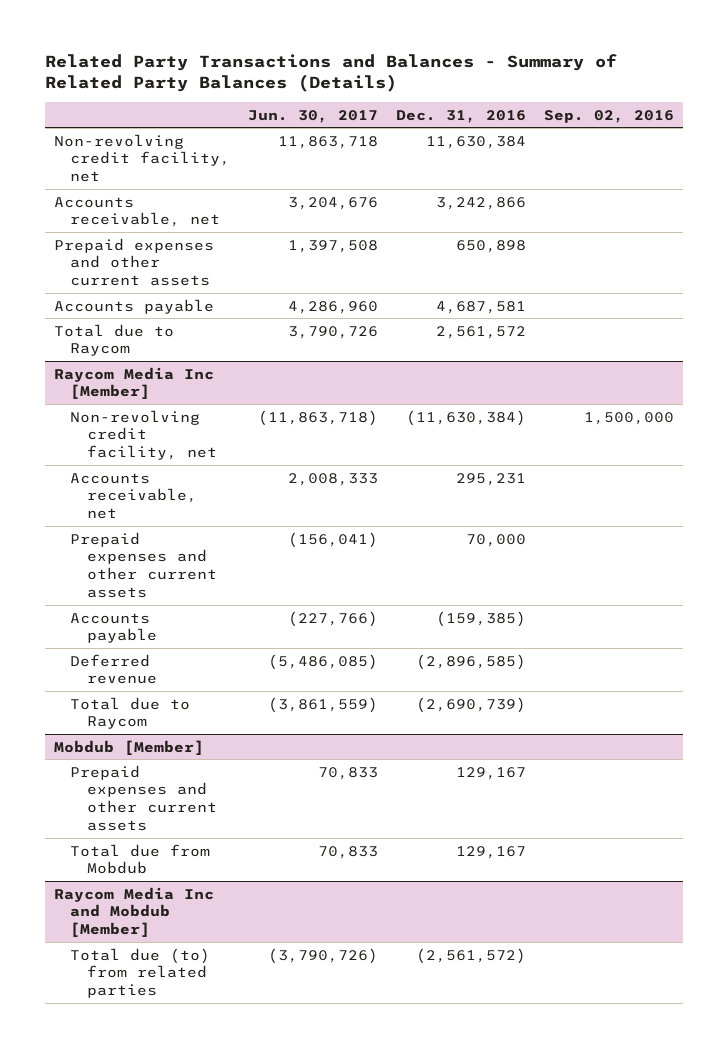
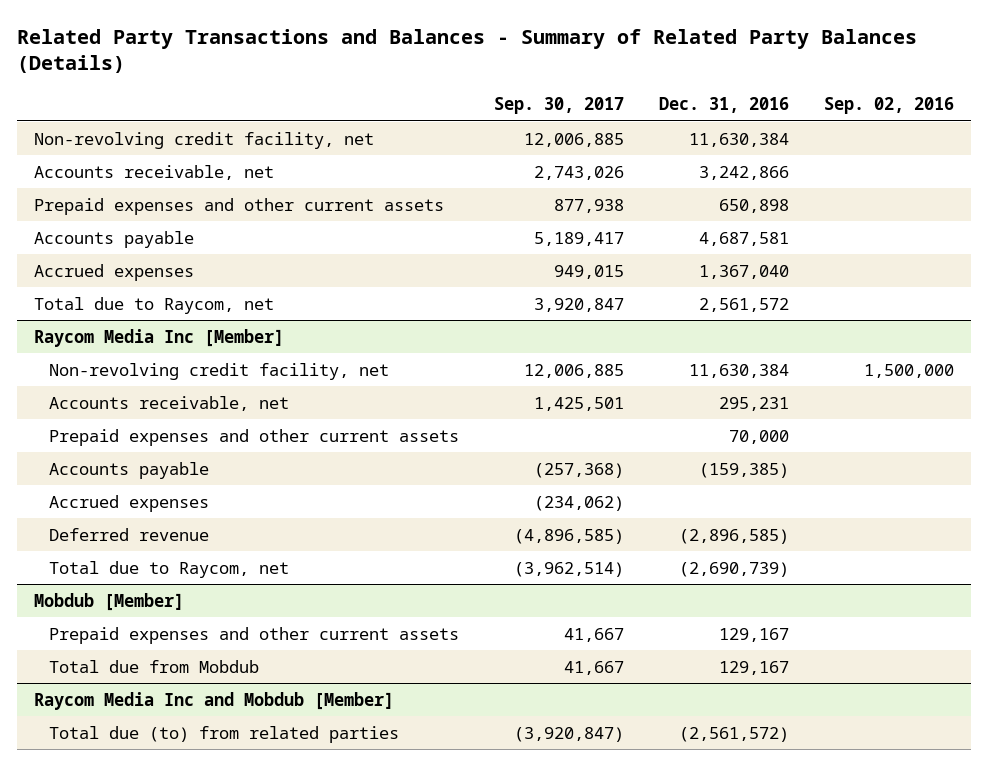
- | Jun. 30, 2017 | Dec. 31, 2016 | Sep. 02, 2016
+ | Sep. 30, 2017 | Dec. 31, 2016 | Sep. 02, 2016
- Total due to Raycom | 3,790,726 | 2,561,572 |
+ Accrued expenses | 949,015 | 1,367,040 |
+ Total due to Raycom, net | 3,920,847 | 2,561,572 |
@ Raycom Media Inc [Member]
- Non-revolving credit facility, net | (11,863,718) | (11,630,384) | 1,500,000
+ Non-revolving credit facility, net | 12,006,885 | 11,630,384 | 1,500,000
+ Accrued expenses | (234,062) | |
- Total due to Raycom | (3,861,559) | (2,690,739) |
+ Total due to Raycom, net | (3,962,514) | (2,690,739) |

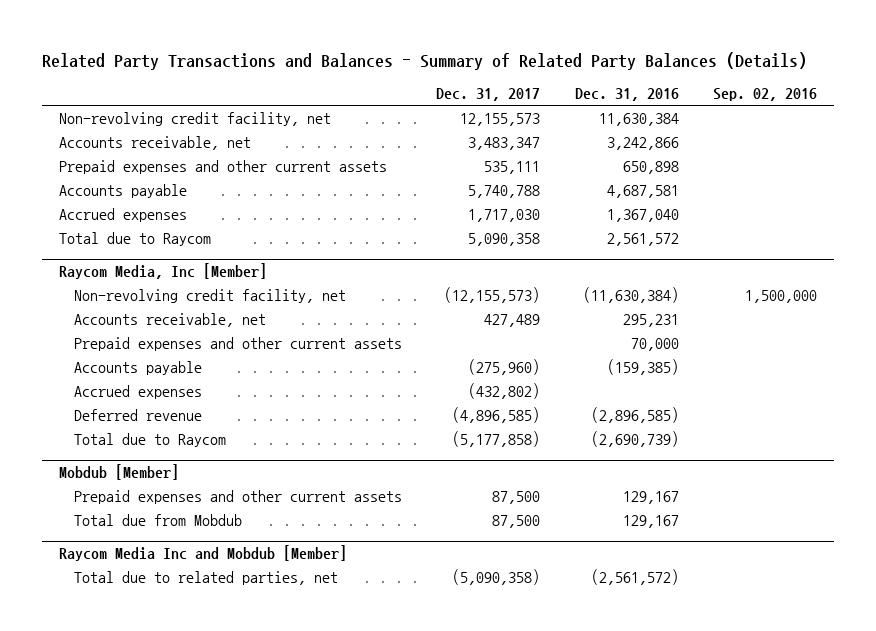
- | Sep. 30, 2017 | Dec. 31, 2016 | Sep. 02, 2016
+ | Dec. 31, 2017 | Dec. 31, 2016 | Sep. 02, 2016
- Total due to Raycom, net | 3,920,847 | 2,561,572 |
- Raycom Media Inc [Member]
- Non-revolving credit facility, net | 12,006,885 | 11,630,384 | 1,500,000
+ Total due to Raycom | 5,090,358 | 2,561,572 |
+ Raycom Media, Inc [Member]
+ Non-revolving credit facility, net | (12,155,573) | (11,630,384) | 1,500,000
- Total due to Raycom, net | (3,962,514) | (2,690,739) |
+ Total due to Raycom | (5,177,858) | (2,690,739) |
@ Raycom Media Inc and Mobdub [Member]
- Total due (to) from related parties | (3,920,847) | (2,561,572) |
+ Total due to related parties, net | (5,090,358) | (2,561,572) |

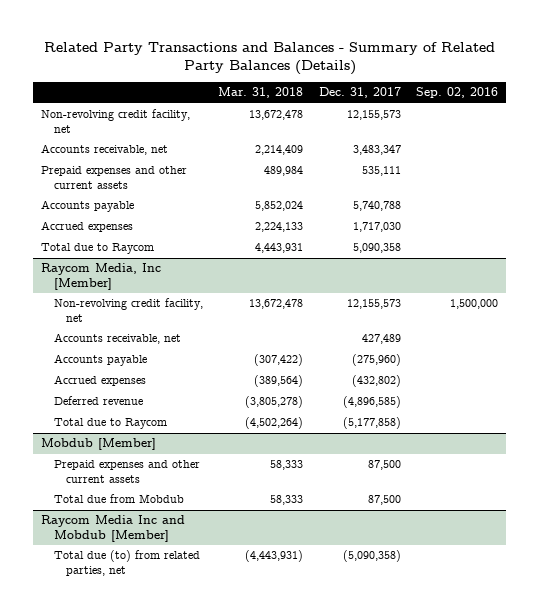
- | Dec. 31, 2017 | Dec. 31, 2016 | Sep. 02, 2016
+ | Mar. 31, 2018 | Dec. 31, 2017 | Sep. 02, 2016
@ Raycom Media, Inc [Member]
- Non-revolving credit facility, net | (12,155,573) | (11,630,384) | 1,500,000
+ Non-revolving credit facility, net | 13,672,478 | 12,155,573 | 1,500,000
- Prepaid expenses and other current assets | | 70,000 |
@ Raycom Media Inc and Mobdub [Member]
- Total due to related parties, net | (5,090,358) | (2,561,572) |
+ Total due (to) from related parties, net | (4,443,931) | (5,090,358) |

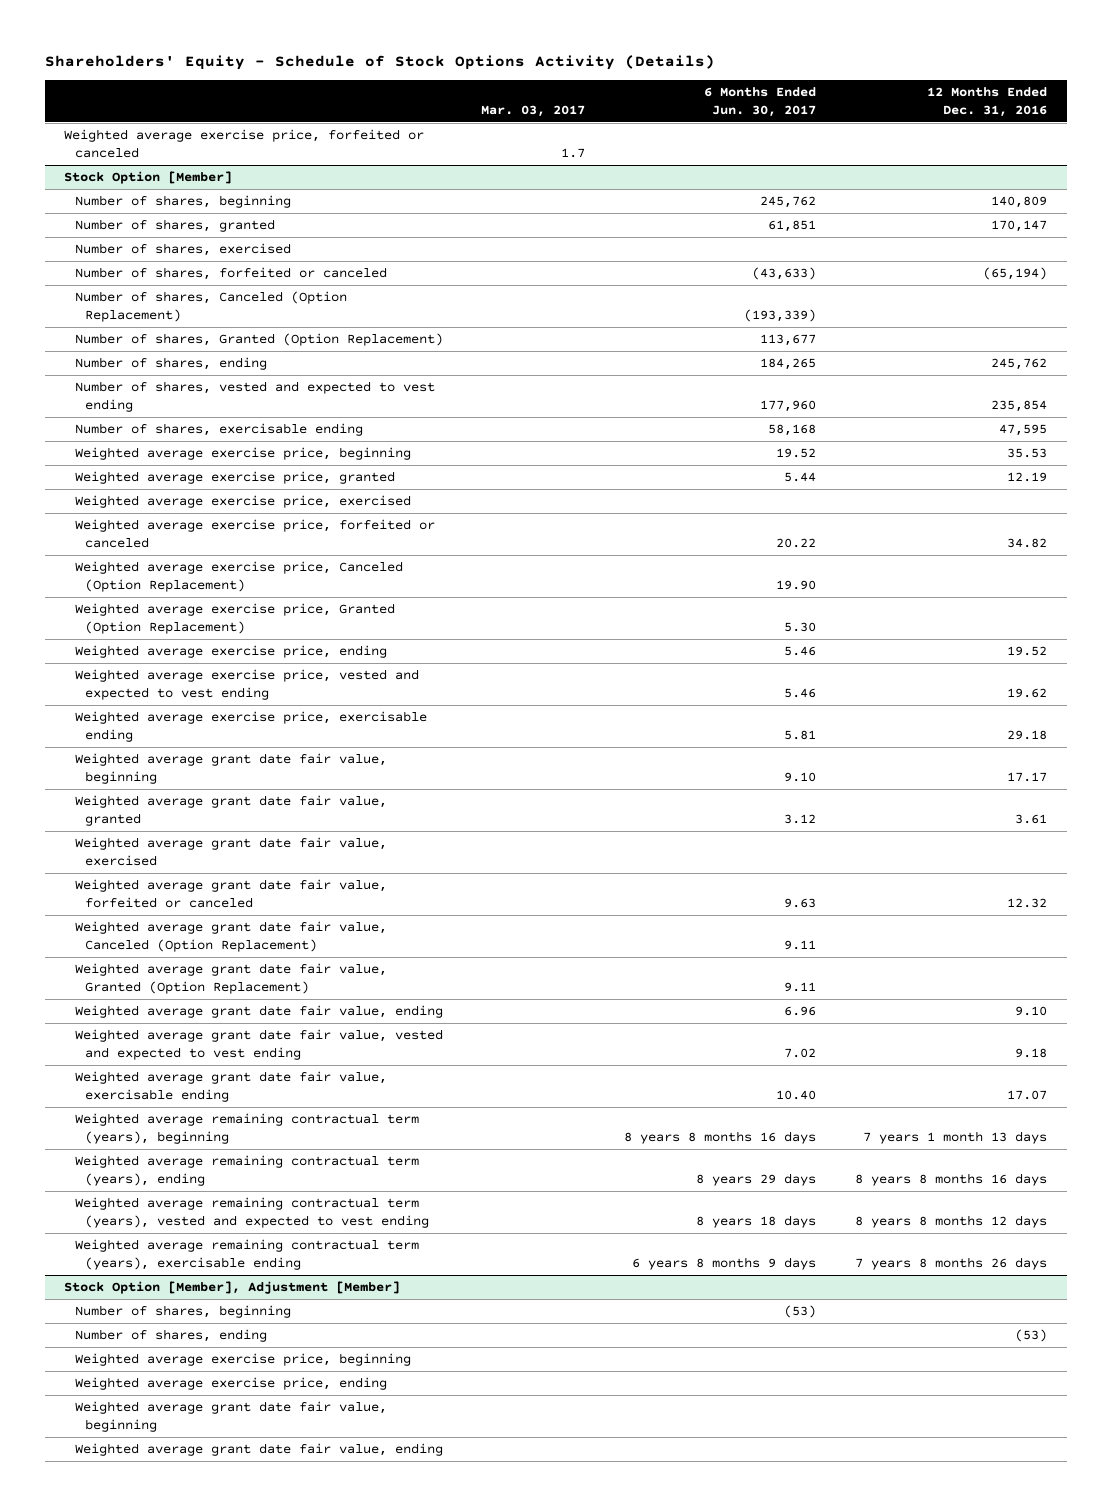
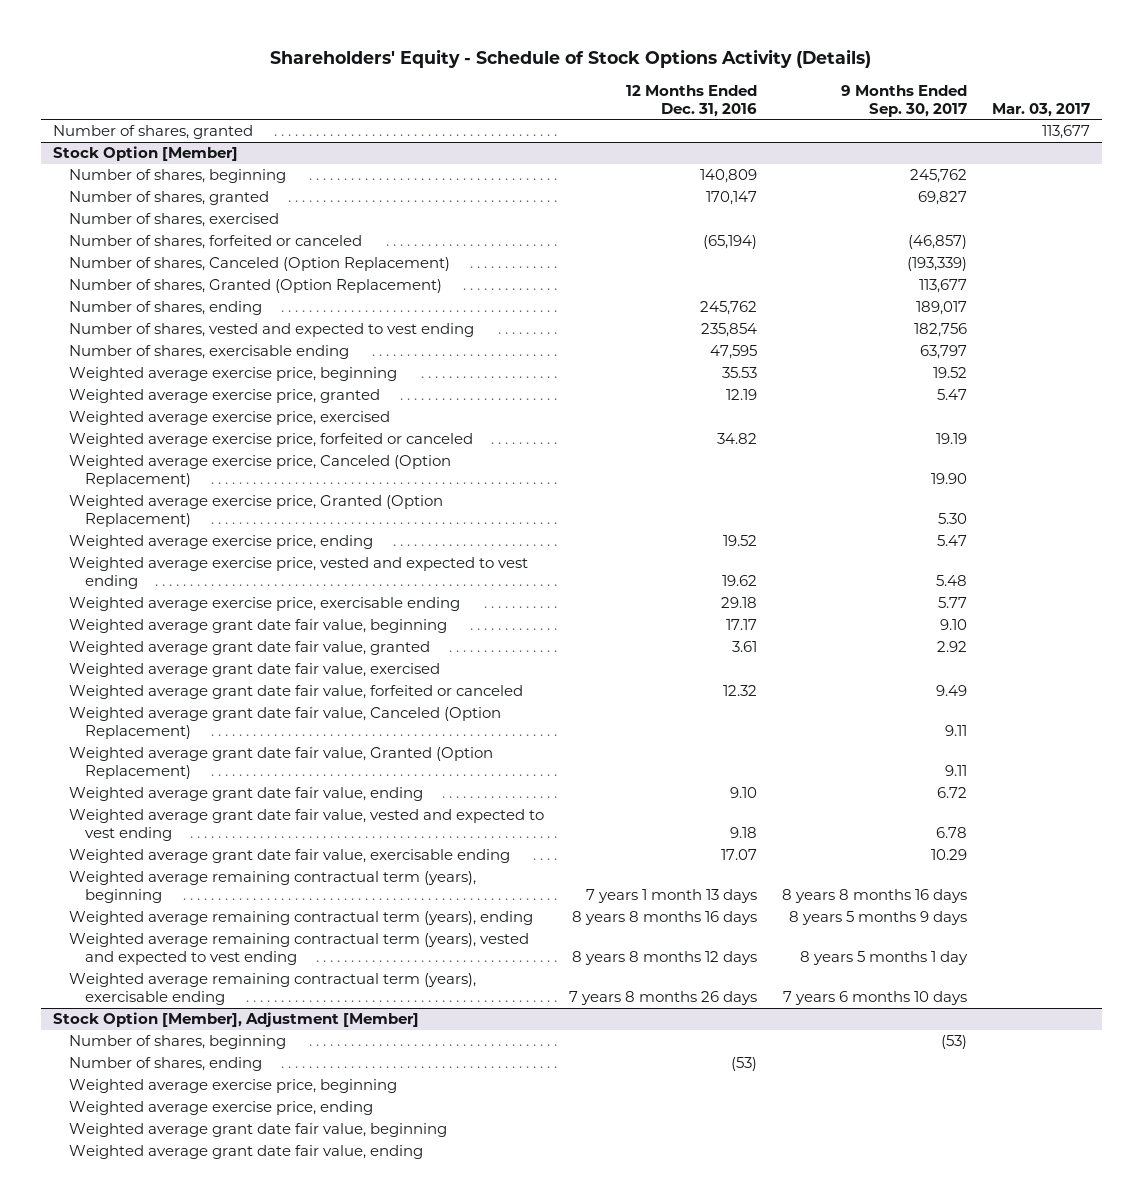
- | Mar. 03, 2017 | 6 Months Ended Jun. 30, 2017 | 12 Months Ended Dec. 31, 2016
+ | 12 Months Ended Dec. 31, 2016 | 9 Months Ended Sep. 30, 2017 | Mar. 03, 2017
- Weighted average exercise price, forfeited or canceled | 1.7 | |
+ Number of shares, granted | | | 113,677

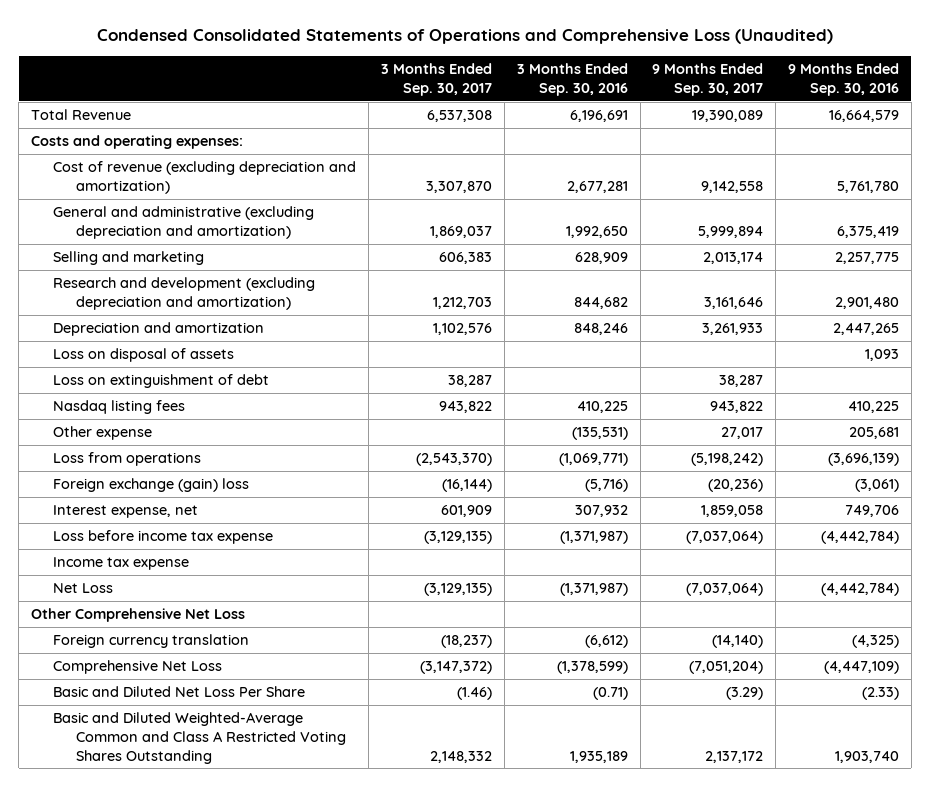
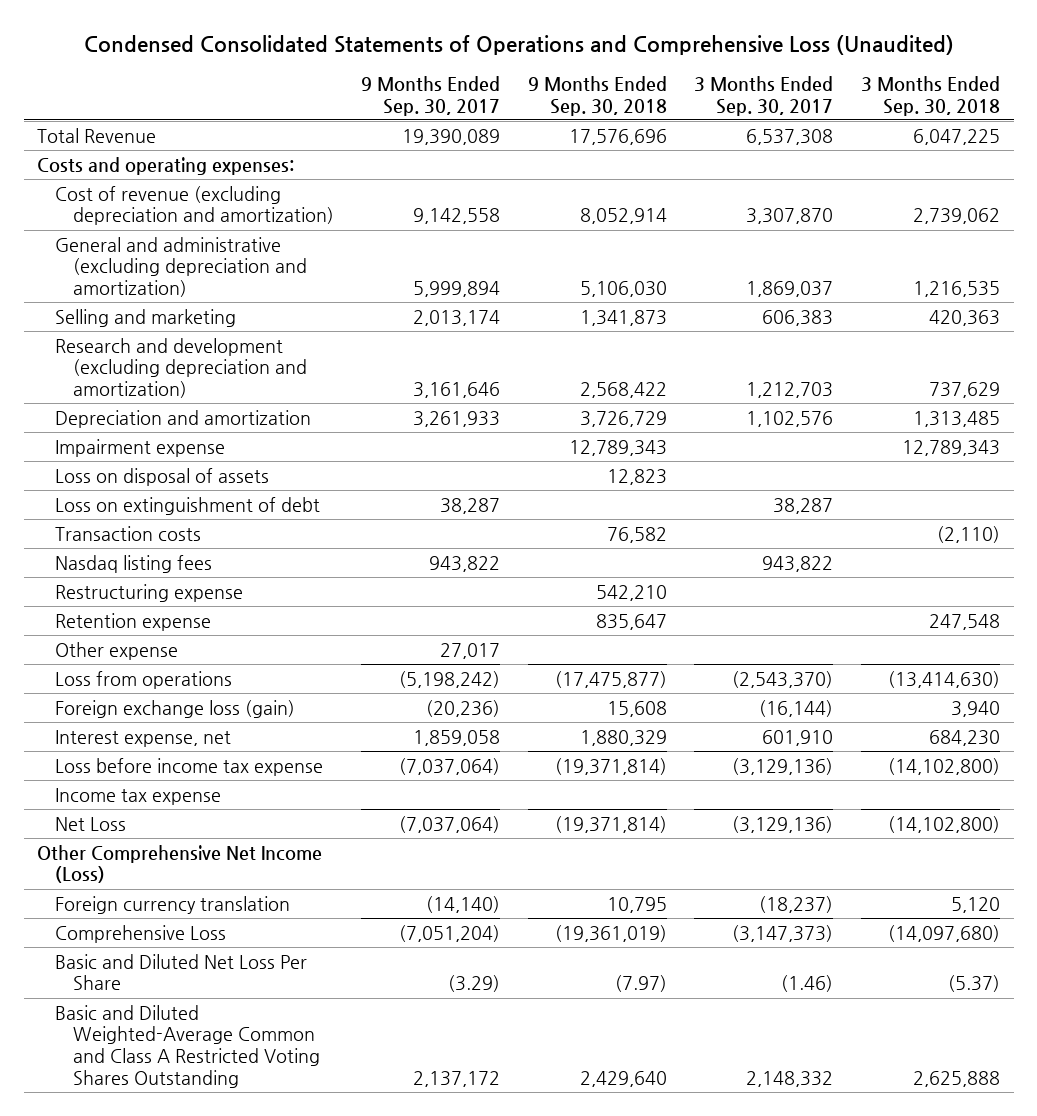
- | 3 Months Ended Sep. 30, 2017 | 3 Months Ended Sep. 30, 2016 | 9 Months Ended Sep. 30, 2017 | 9 Months Ended Sep. 30, 2016
+ | 9 Months Ended Sep. 30, 2017 | 9 Months Ended Sep. 30, 2018 | 3 Months Ended Sep. 30, 2017 | 3 Months Ended Sep. 30, 2018
+ Impairment expense | | 12,789,343 | | 12,789,343
+ Transaction costs | | 76,582 | | (2,110)
+ Restructuring expense | | 542,210 | |
+ Retention expense | | 835,647 | | 247,548
- Foreign exchange (gain) loss | (16,144) | (5,716) | (20,236) | (3,061)
- Interest expense, net | 601,909 | 307,932 | 1,859,058 | 749,706
- Loss before income tax expense | (3,129,135) | (1,371,987) | (7,037,064) | (4,442,784)
+ Foreign exchange loss (gain) | (20,236) | 15,608 | (16,144) | 3,940
+ Interest expense, net | 1,859,058 | 1,880,329 | 601,910 | 684,230
+ Loss before income tax expense | (7,037,064) | (19,371,814) | (3,129,136) | (14,102,800)
- Net Loss | (3,129,135) | (1,371,987) | (7,037,064) | (4,442,784)
- Other Comprehensive Net Loss
+ Net Loss | (7,037,064) | (19,371,814) | (3,129,136) | (14,102,800)
+ Other Comprehensive Net Income (Loss)
- Comprehensive Net Loss | (3,147,372) | (1,378,599) | (7,051,204) | (4,447,109)
+ Comprehensive Loss | (7,051,204) | (19,361,019) | (3,147,373) | (14,097,680)

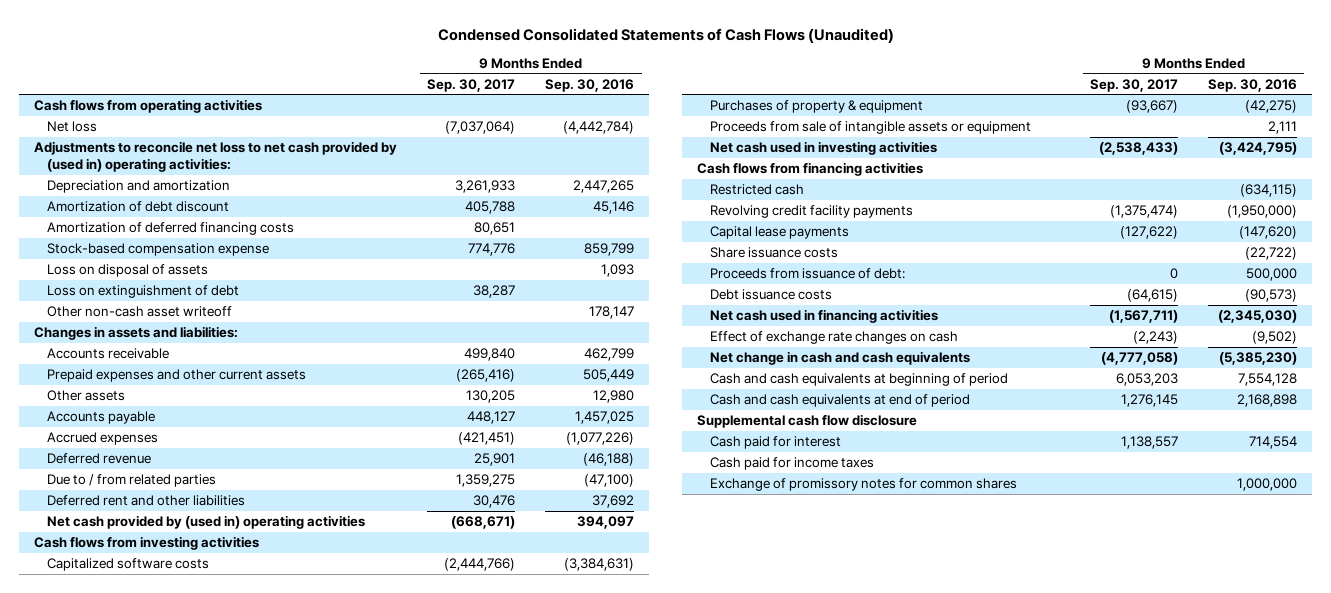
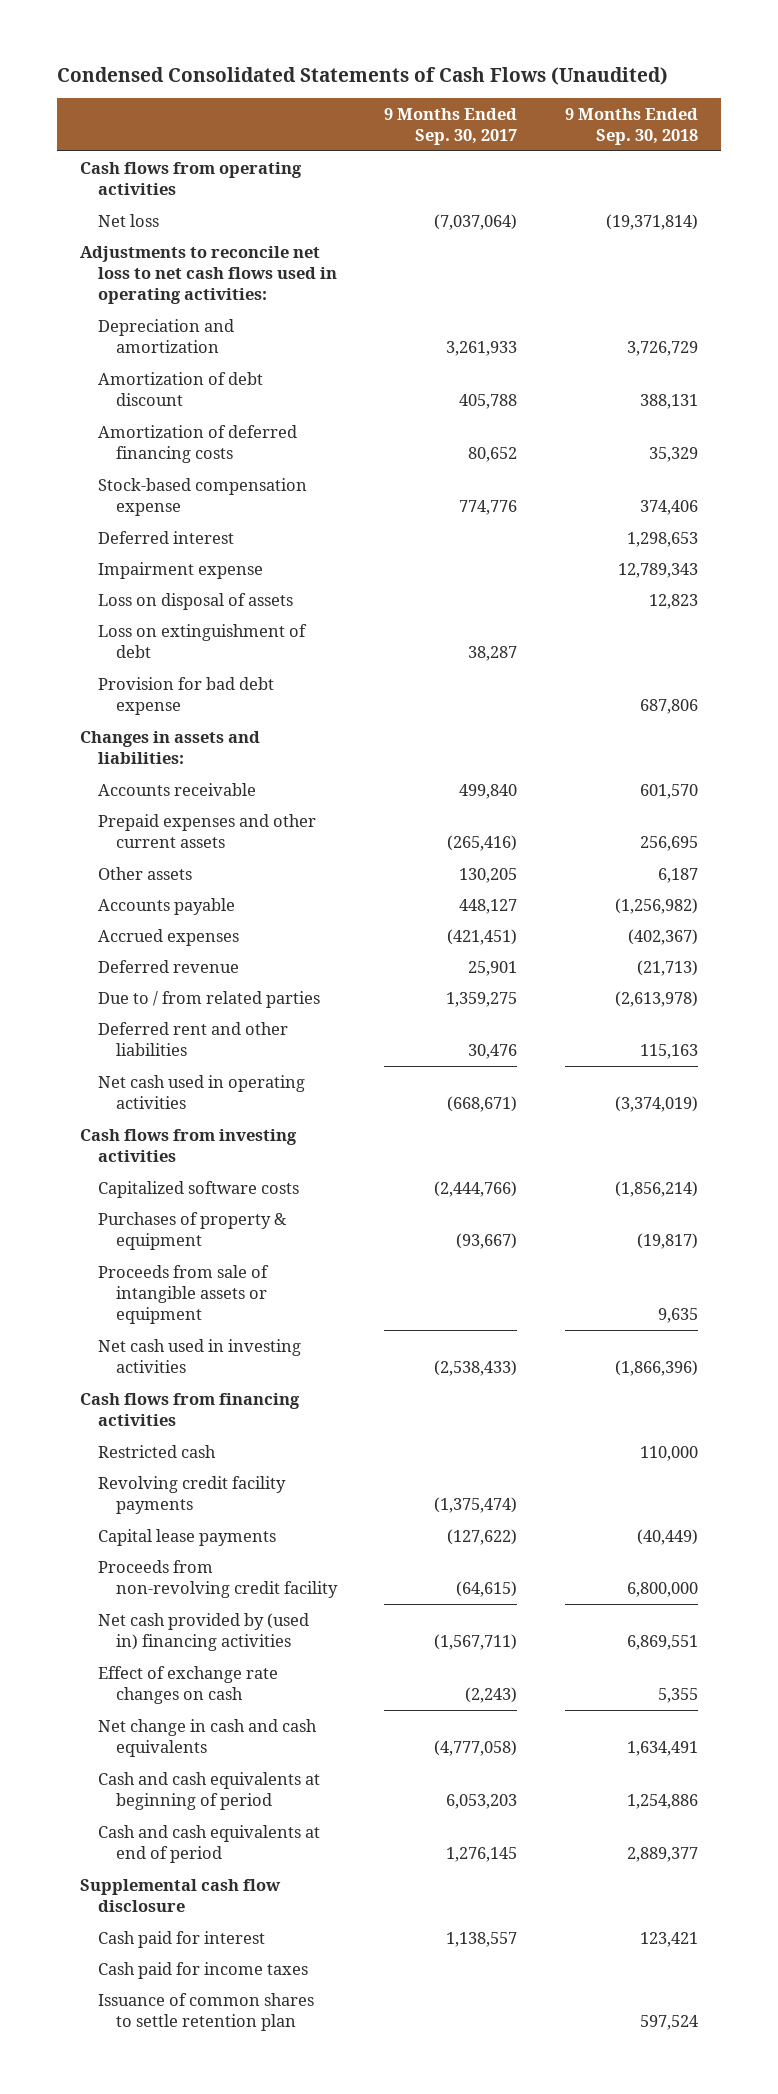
- | 9 Months Ended Sep. 30, 2017 | 9 Months Ended Sep. 30, 2016
+ | 9 Months Ended Sep. 30, 2017 | 9 Months Ended Sep. 30, 2018
- Adjustments to reconcile net loss to net cash provided by (used in) operating activities:
+ Adjustments to reconcile net loss to net cash flows used in operating activities:
- Amortization of deferred financing costs | 80,651 |
+ Amortization of deferred financing costs | 80,652 | 35,329
+ Deferred interest | | 1,298,653
+ Impairment expense | | 12,789,343
- Other non-cash asset writeoff | | 178,147
+ Provision for bad debt expense | | 687,806
- Net cash provided by (used in) operating activities | (668,671) | 394,097
+ Net cash used in operating activities | (668,671) | (3,374,019)
- Share issuance costs | | (22,722)
- Proceeds from issuance of debt: | 0 | 500,000
- Debt issuance costs | (64,615) | (90,573)
- Net cash used in financing activities | (1,567,711) | (2,345,030)
+ Proceeds from non-revolving credit facility | (64,615) | 6,800,000
+ Net cash provided by (used in) financing activities | (1,567,711) | 6,869,551
- Exchange of promissory notes for common shares | | 1,000,000
+ Issuance of common shares to settle retention plan | | 597,524

